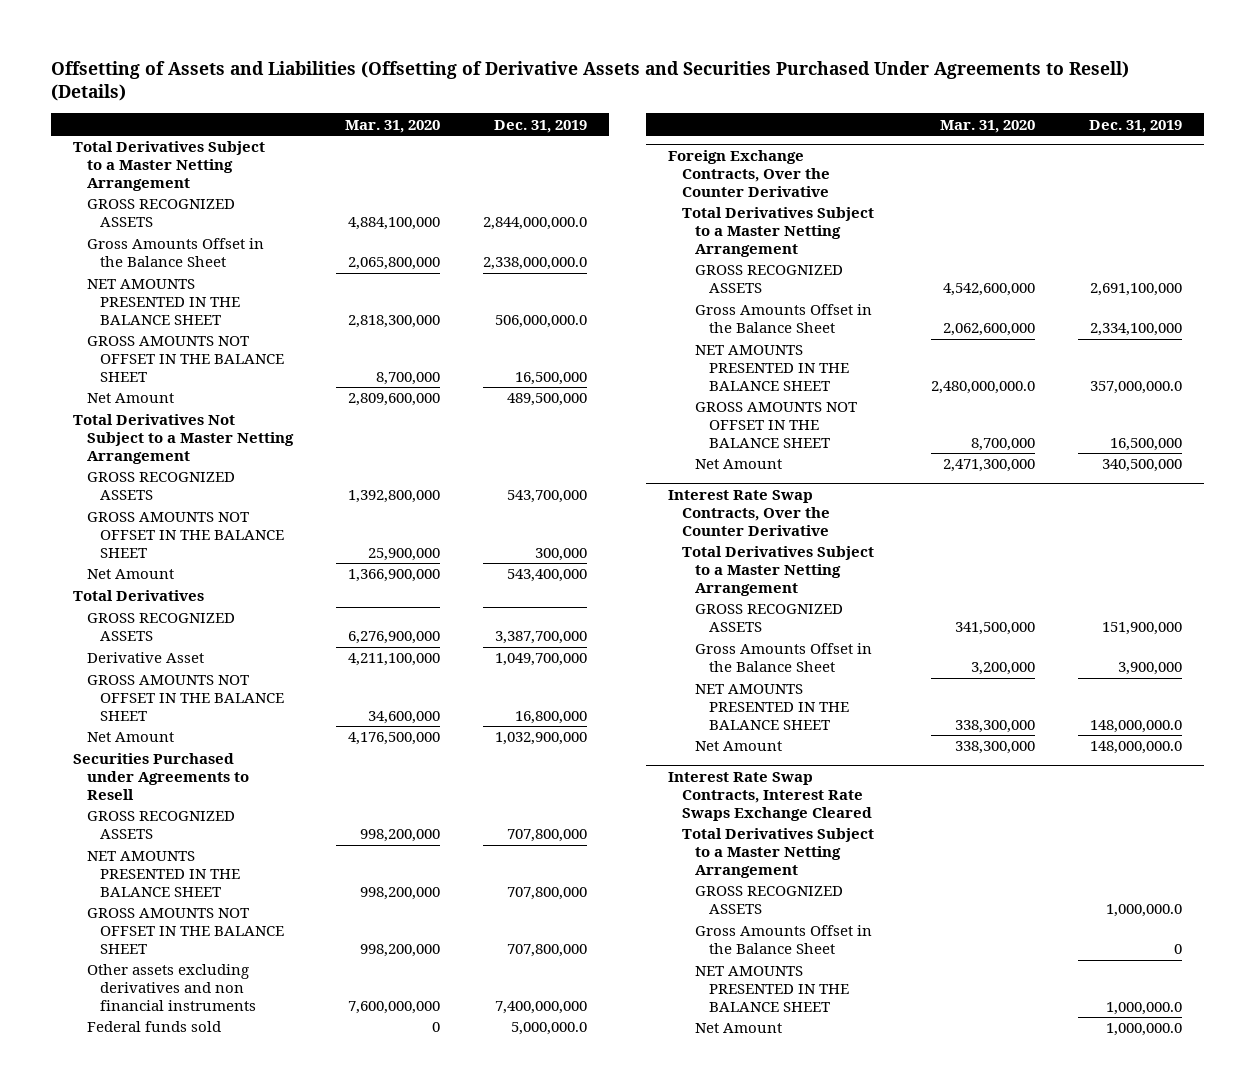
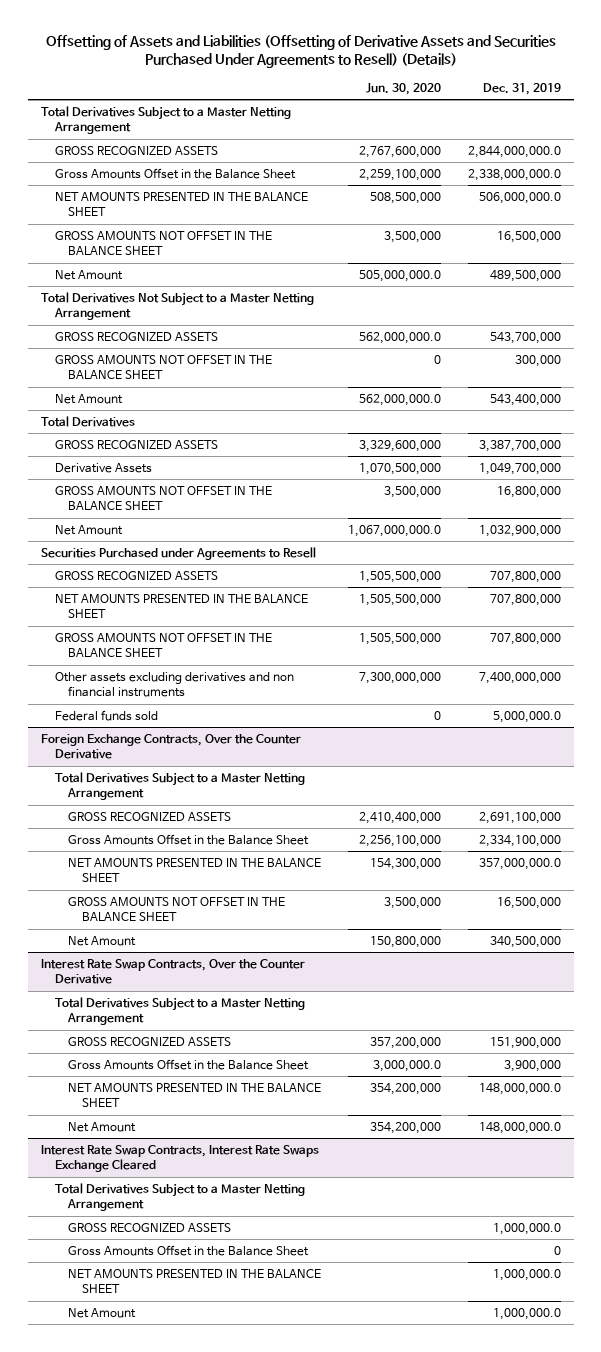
- | Mar. 31, 2020 | Dec. 31, 2019
+ | Jun. 30, 2020 | Dec. 31, 2019
- Derivative Asset | 4,211,100,000 | 1,049,700,000
+ Derivative Assets | 1,070,500,000 | 1,049,700,000

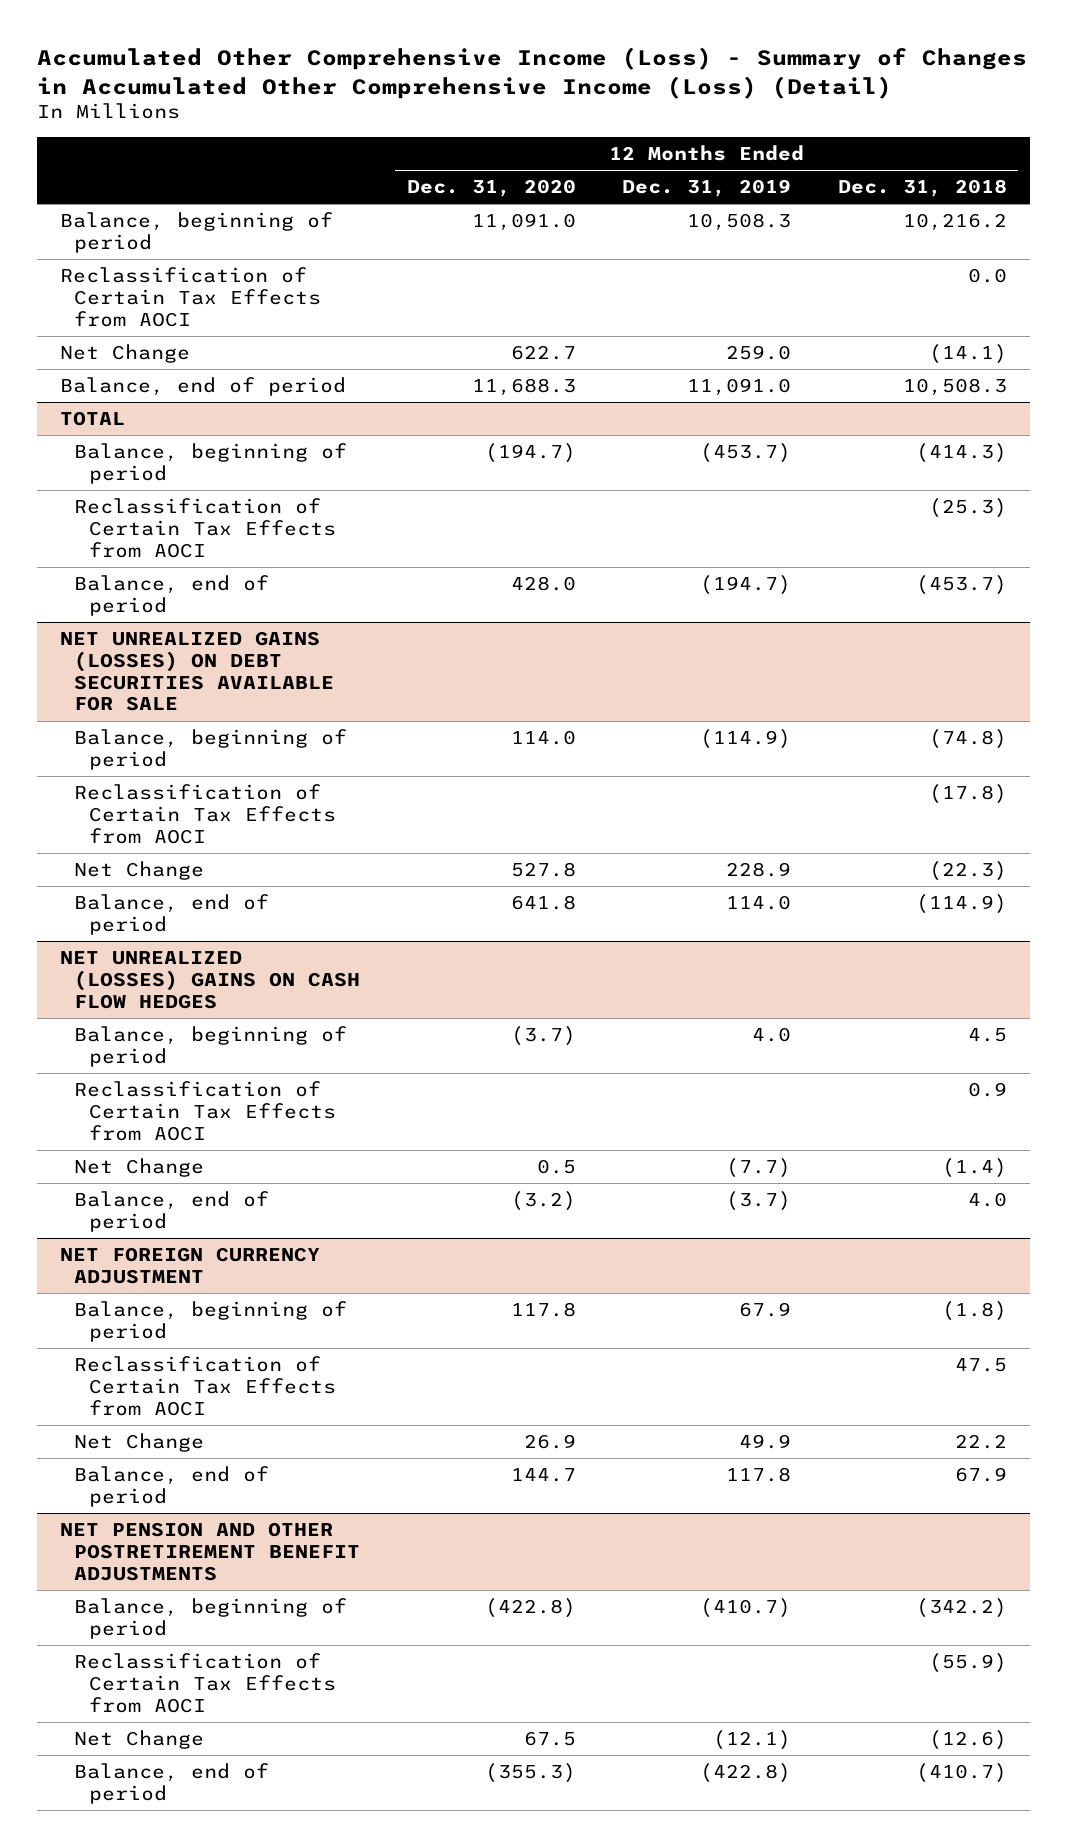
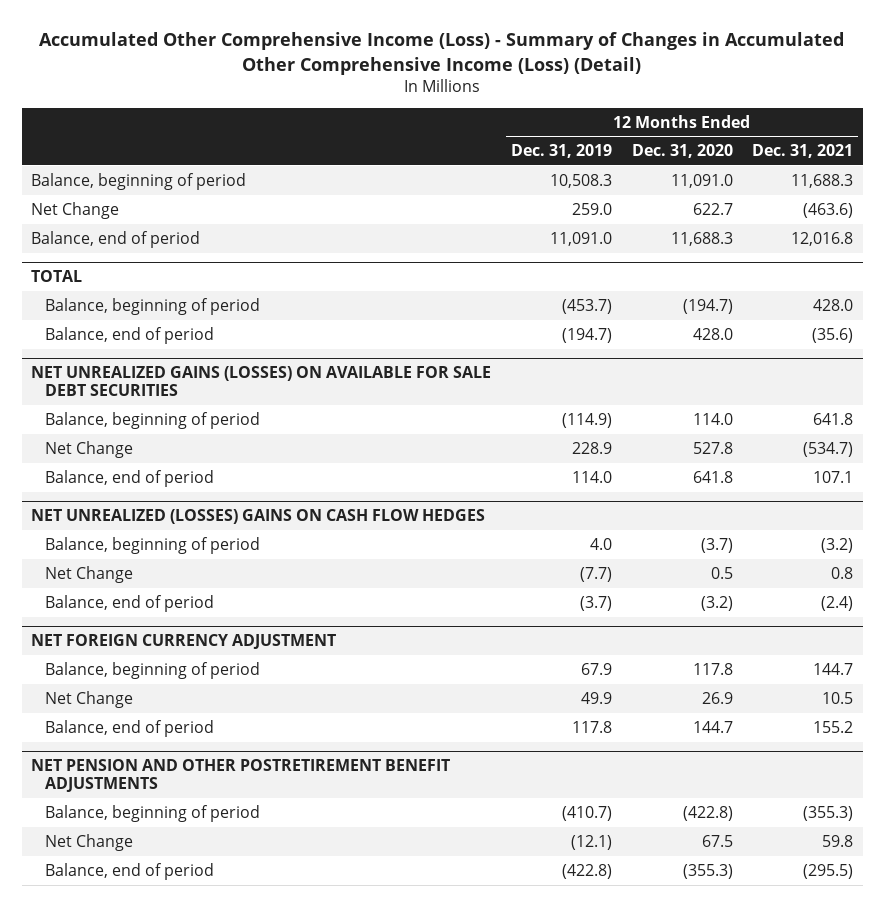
- | 12 Months Ended Dec. 31, 2020 | 12 Months Ended Dec. 31, 2019 | 12 Months Ended Dec. 31, 2018
+ | 12 Months Ended Dec. 31, 2019 | 12 Months Ended Dec. 31, 2020 | 12 Months Ended Dec. 31, 2021
- Reclassification of Certain Tax Effects from AOCI | | | 0.0
@ TOTAL
- Reclassification of Certain Tax Effects from AOCI | | | (25.3)
- NET UNREALIZED GAINS (LOSSES) ON DEBT SECURITIES AVAILABLE FOR SALE
+ NET UNREALIZED GAINS (LOSSES) ON AVAILABLE FOR SALE DEBT SECURITIES
- Reclassification of Certain Tax Effects from AOCI | | | (17.8)
@ NET UNREALIZED (LOSSES) GAINS ON CASH FLOW HEDGES
- Reclassification of Certain Tax Effects from AOCI | | | 0.9
@ NET FOREIGN CURRENCY ADJUSTMENT
- Reclassification of Certain Tax Effects from AOCI | | | 47.5
@ NET PENSION AND OTHER POSTRETIREMENT BENEFIT ADJUSTMENTS
- Reclassification of Certain Tax Effects from AOCI | | | (55.9)

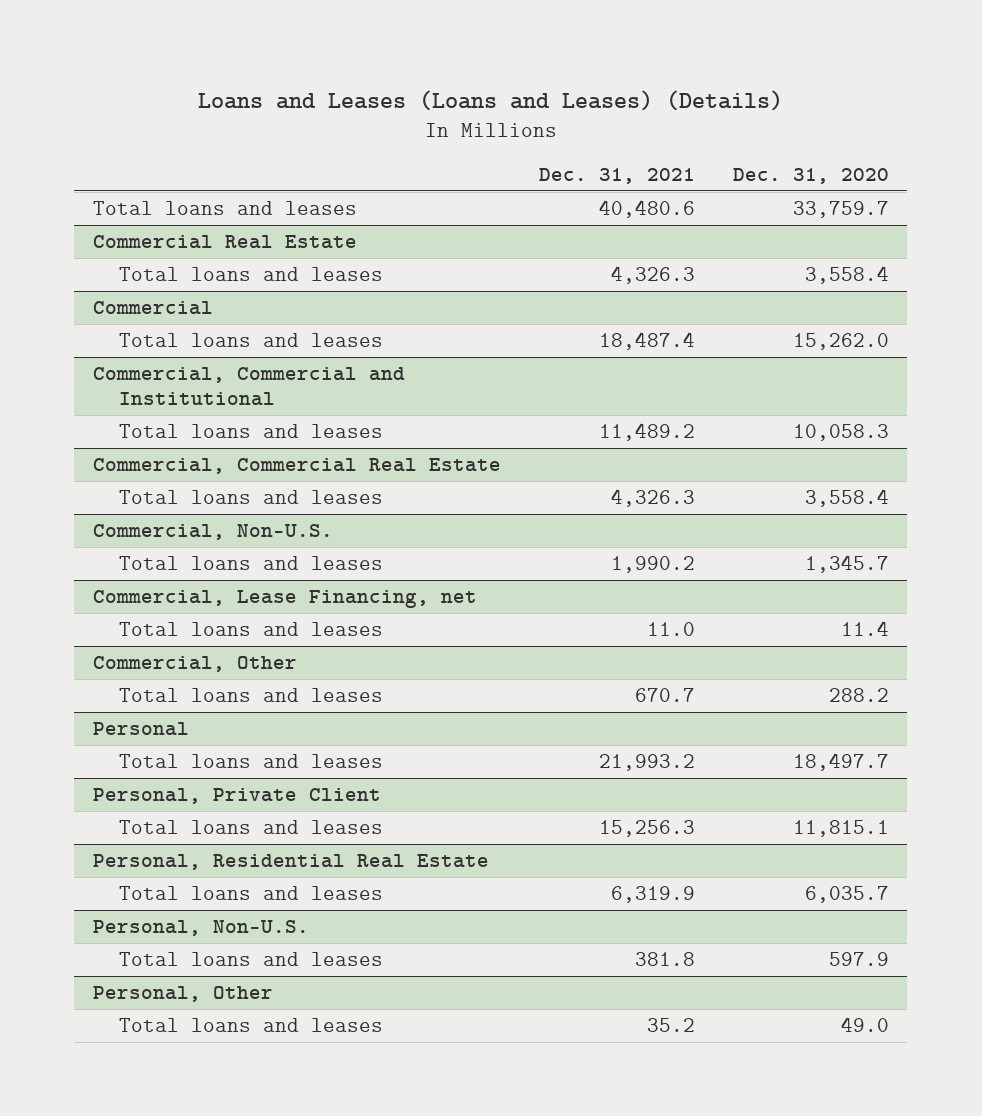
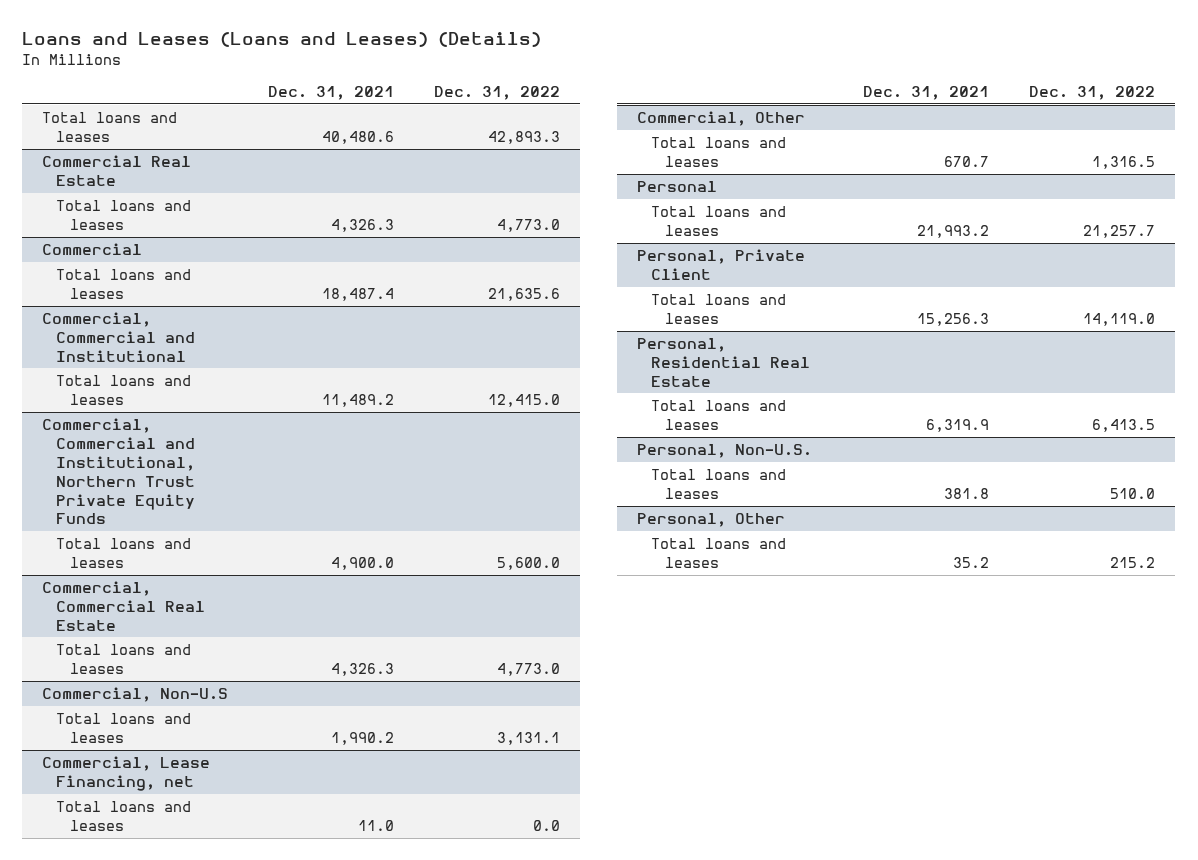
- | Dec. 31, 2021 | Dec. 31, 2020
+ | Dec. 31, 2021 | Dec. 31, 2022
+ Commercial, Commercial and Institutional, Northern Trust Private Equity Funds
+ Total loans and leases | 4,900.0 | 5,600.0
- Commercial, Non-U.S.
+ Commercial, Non-U.S

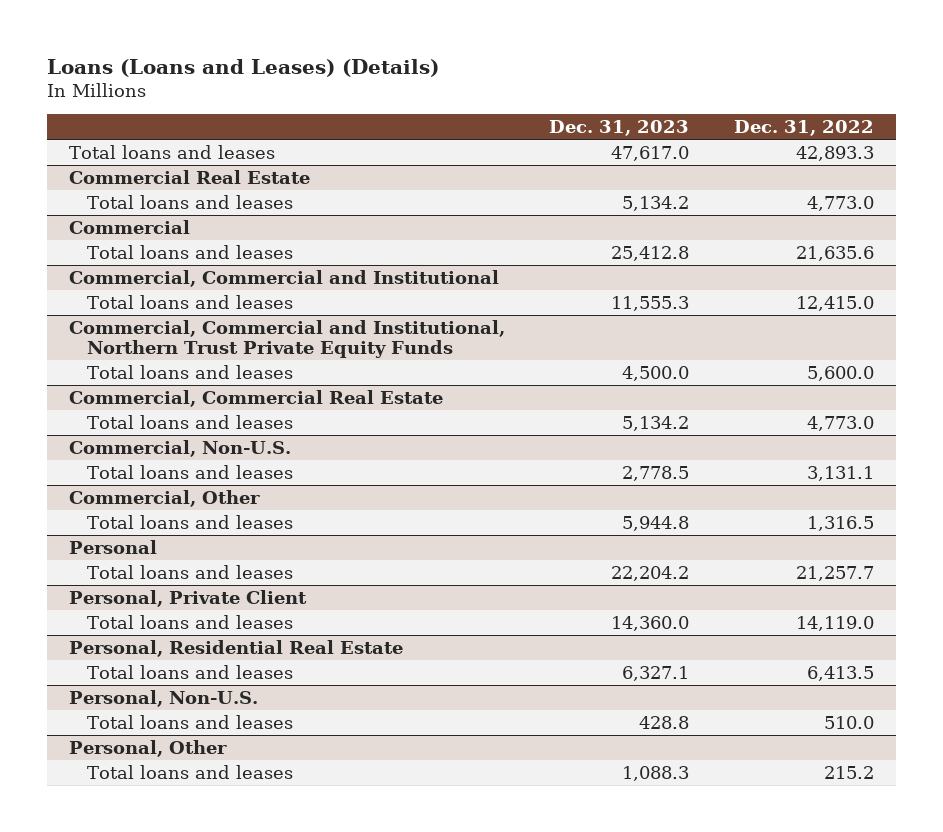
- Loans and Leases (Loans and Leases) (Details)
+ Loans (Loans and Leases) (Details)
- | Dec. 31, 2021 | Dec. 31, 2022
+ | Dec. 31, 2023 | Dec. 31, 2022
- Commercial, Non-U.S
+ Commercial, Non-U.S.
- Commercial, Lease Financing, net
- Total loans and leases | 11.0 | 0.0

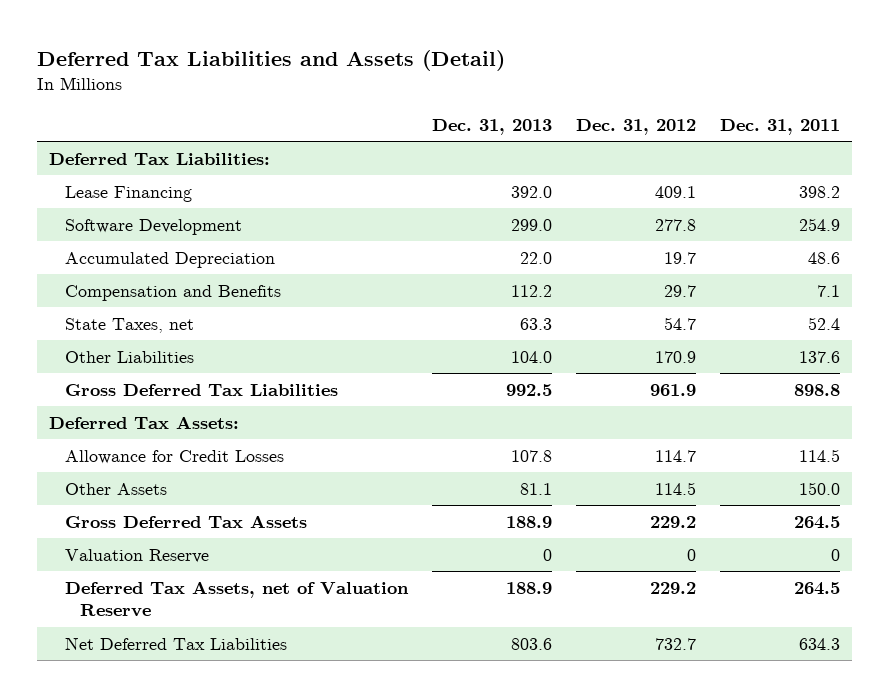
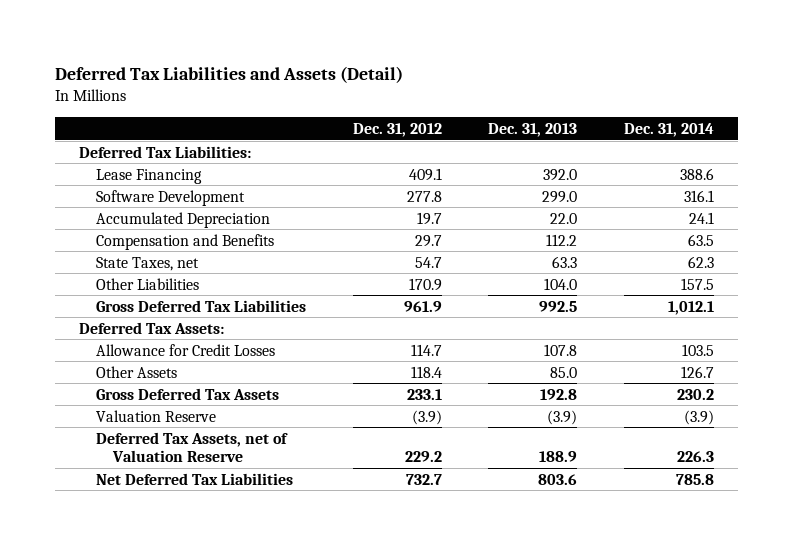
- | Dec. 31, 2013 | Dec. 31, 2012 | Dec. 31, 2011
+ | Dec. 31, 2012 | Dec. 31, 2013 | Dec. 31, 2014
- Other Assets | 81.1 | 114.5 | 150.0
- Gross Deferred Tax Assets | 188.9 | 229.2 | 264.5
- Valuation Reserve | 0 | 0 | 0
+ Other Assets | 118.4 | 85.0 | 126.7
+ Gross Deferred Tax Assets | 233.1 | 192.8 | 230.2
+ Valuation Reserve | (3.9) | (3.9) | (3.9)

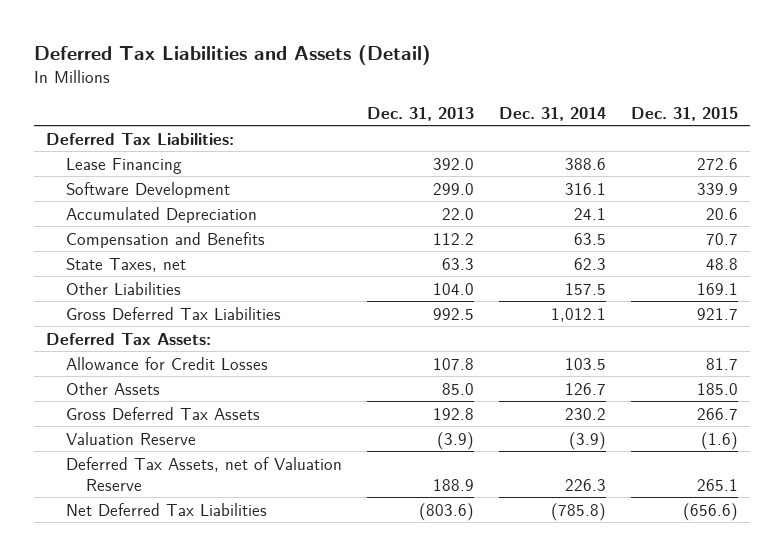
- | Dec. 31, 2012 | Dec. 31, 2013 | Dec. 31, 2014
+ | Dec. 31, 2013 | Dec. 31, 2014 | Dec. 31, 2015
- Net Deferred Tax Liabilities | 732.7 | 803.6 | 785.8
+ Net Deferred Tax Liabilities | (803.6) | (785.8) | (656.6)

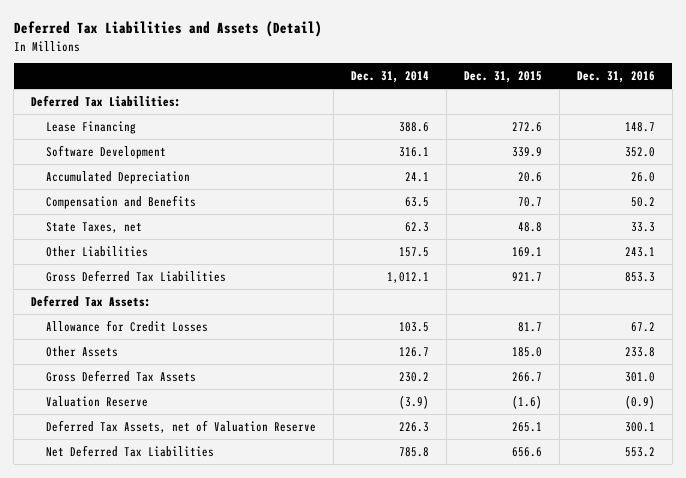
- | Dec. 31, 2013 | Dec. 31, 2014 | Dec. 31, 2015
+ | Dec. 31, 2014 | Dec. 31, 2015 | Dec. 31, 2016
- Net Deferred Tax Liabilities | (803.6) | (785.8) | (656.6)
+ Net Deferred Tax Liabilities | 785.8 | 656.6 | 553.2

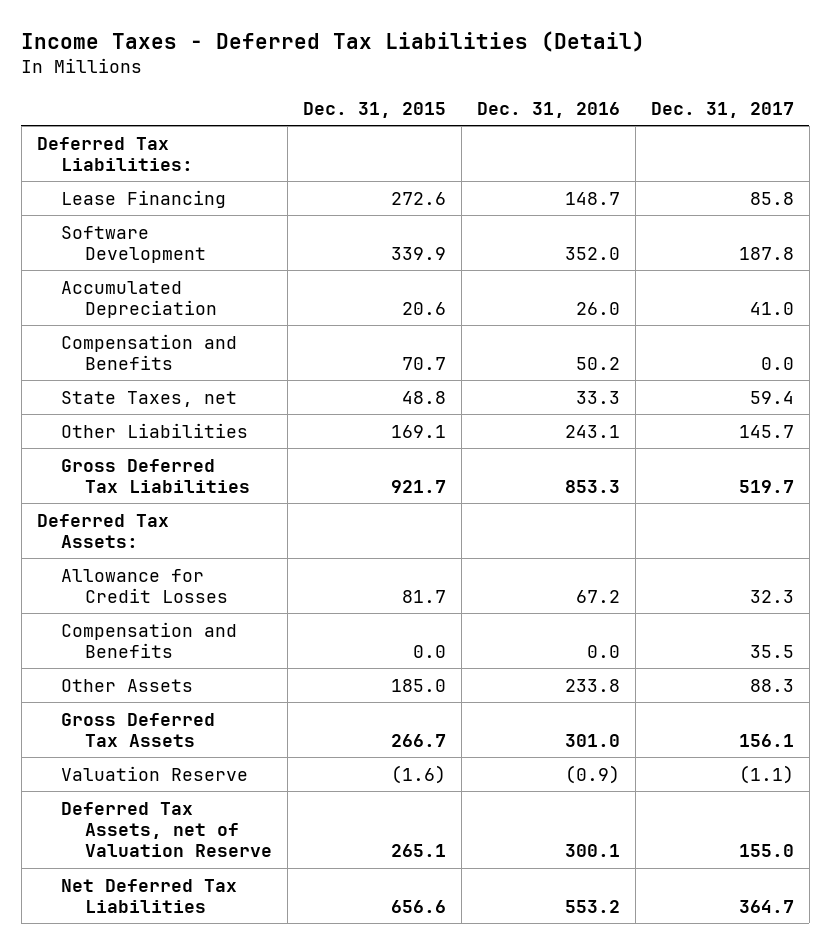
- Deferred Tax Liabilities and Assets (Detail)
+ Income Taxes - Deferred Tax Liabilities (Detail)
- | Dec. 31, 2014 | Dec. 31, 2015 | Dec. 31, 2016
+ | Dec. 31, 2015 | Dec. 31, 2016 | Dec. 31, 2017
+ Compensation and Benefits | 0.0 | 0.0 | 35.5

